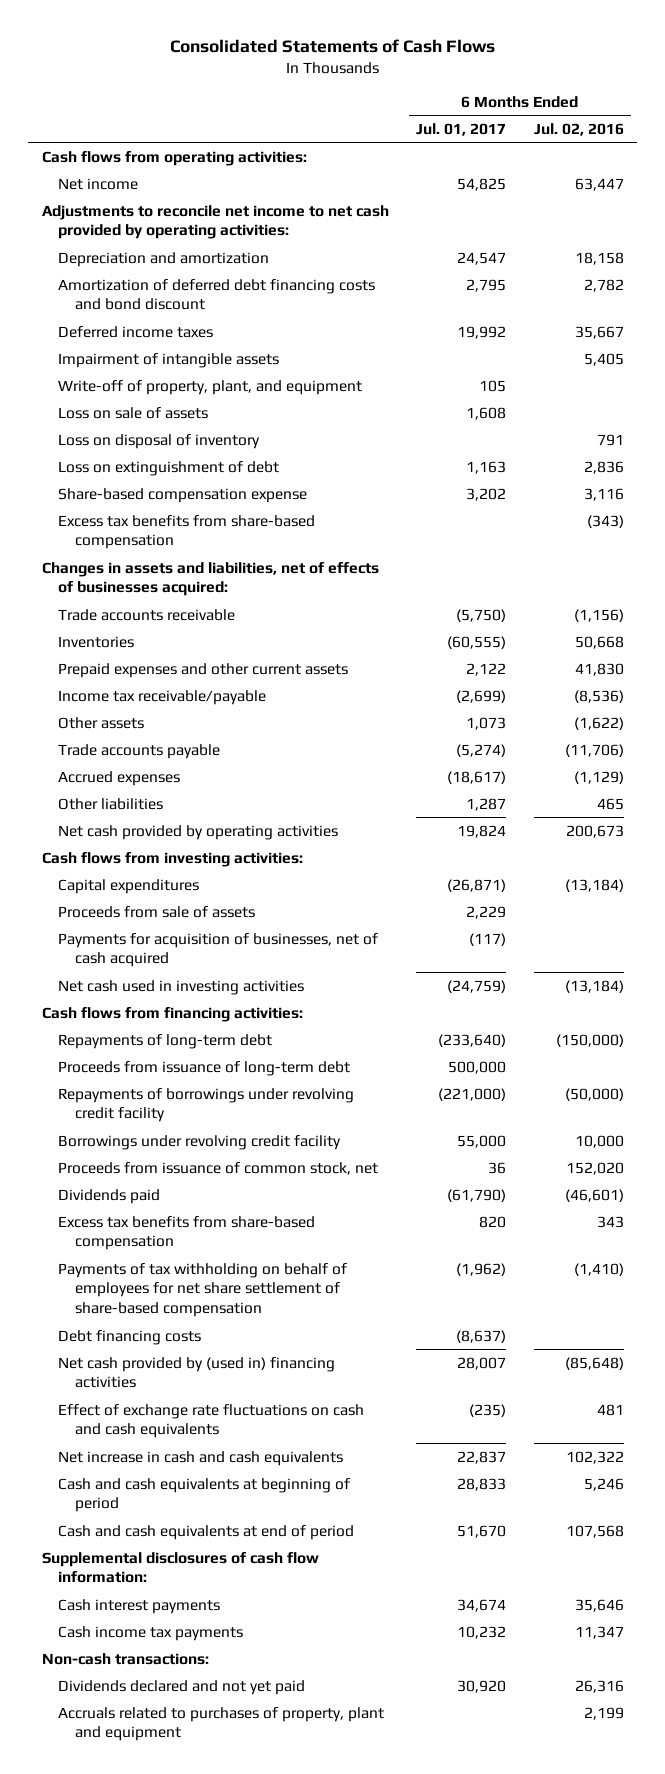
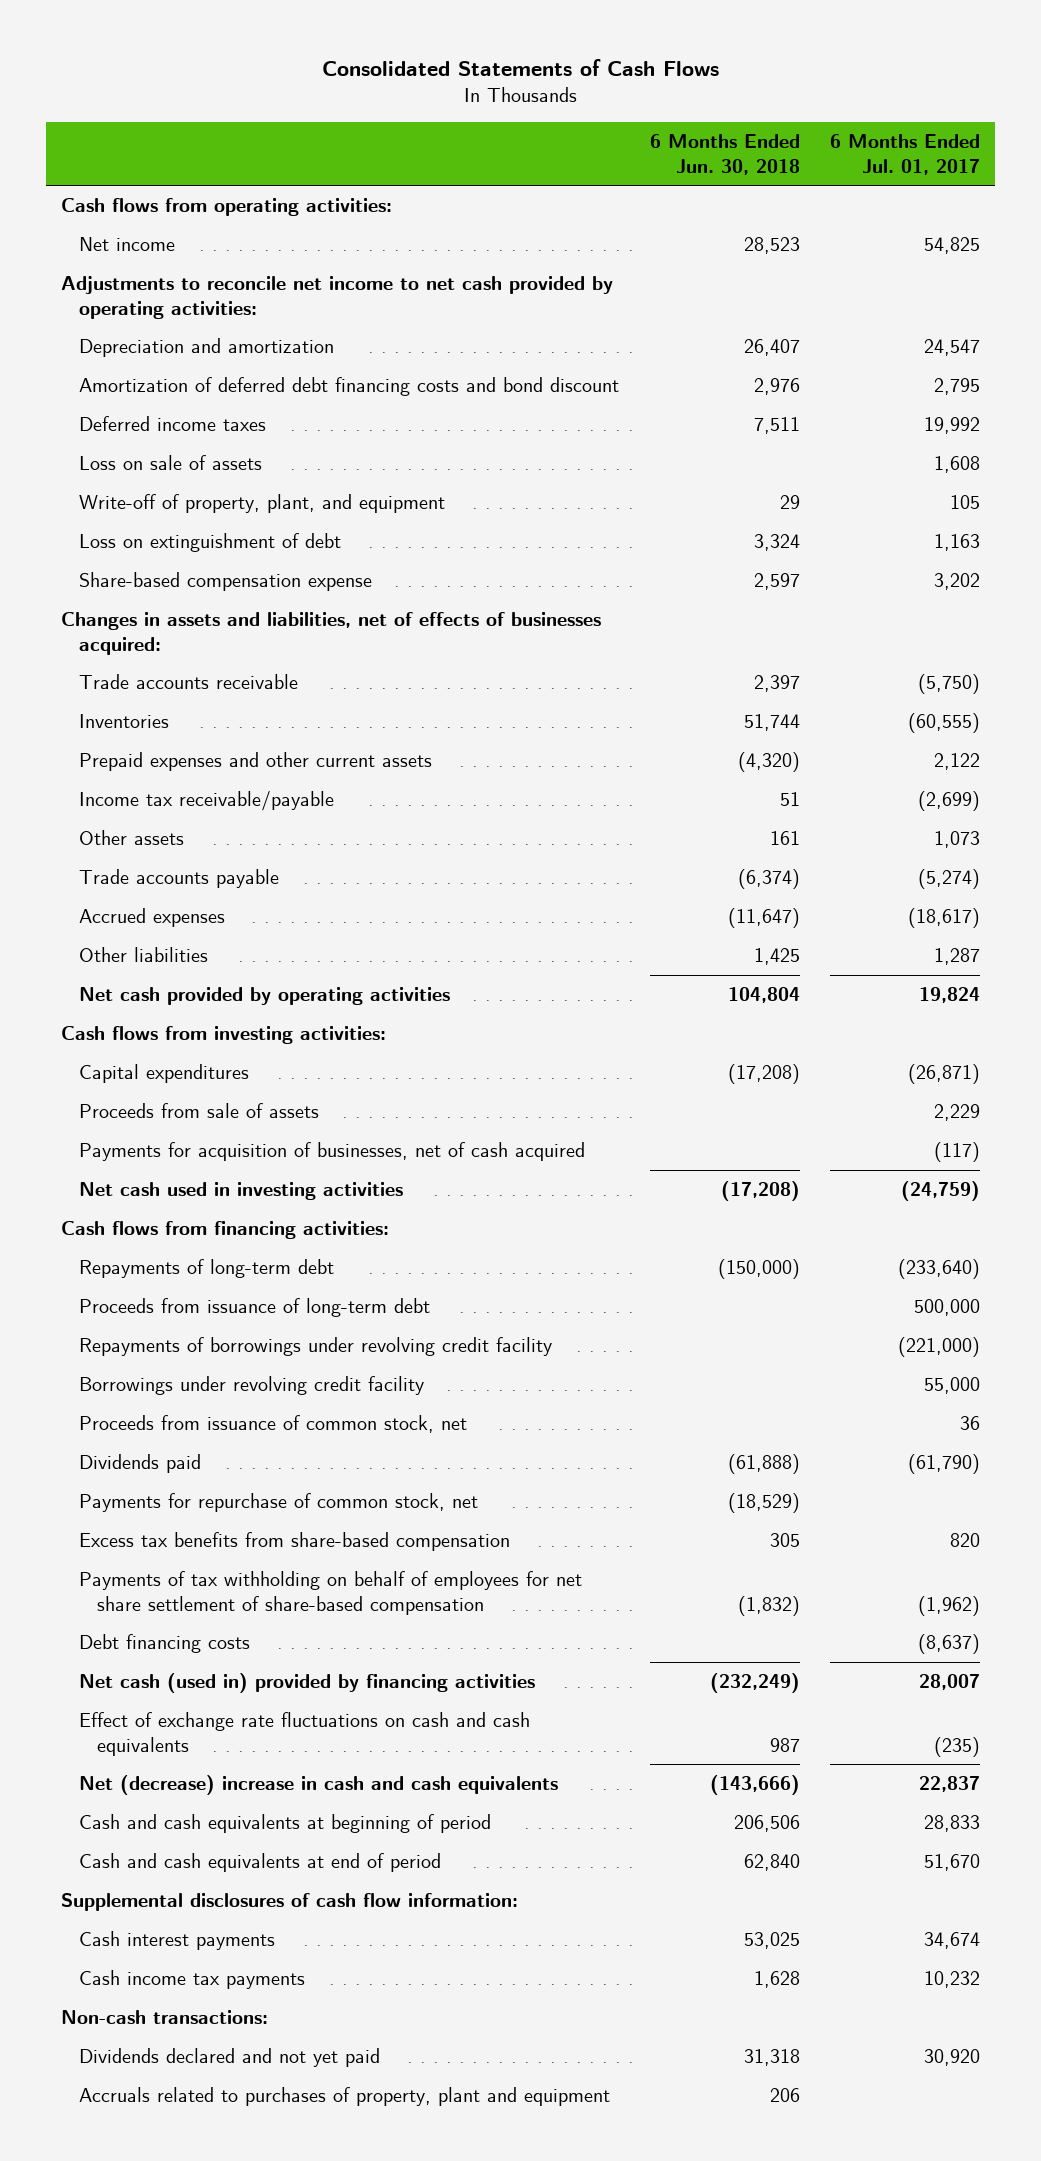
- | 6 Months Ended Jul. 01, 2017 | 6 Months Ended Jul. 02, 2016
+ | 6 Months Ended Jun. 30, 2018 | 6 Months Ended Jul. 01, 2017
- Impairment of intangible assets | | 5,405
- Loss on disposal of inventory | | 791
moved down: Write-off of property, plant, and equipment | 29 | 105
- Excess tax benefits from share-based compensation | | (343)
+ Payments for repurchase of common stock, net | (18,529) |
- Net cash provided by (used in) financing activities | 28,007 | (85,648)
+ Net cash (used in) provided by financing activities | (232,249) | 28,007
- Net increase in cash and cash equivalents | 22,837 | 102,322
+ Net (decrease) increase in cash and cash equivalents | (143,666) | 22,837

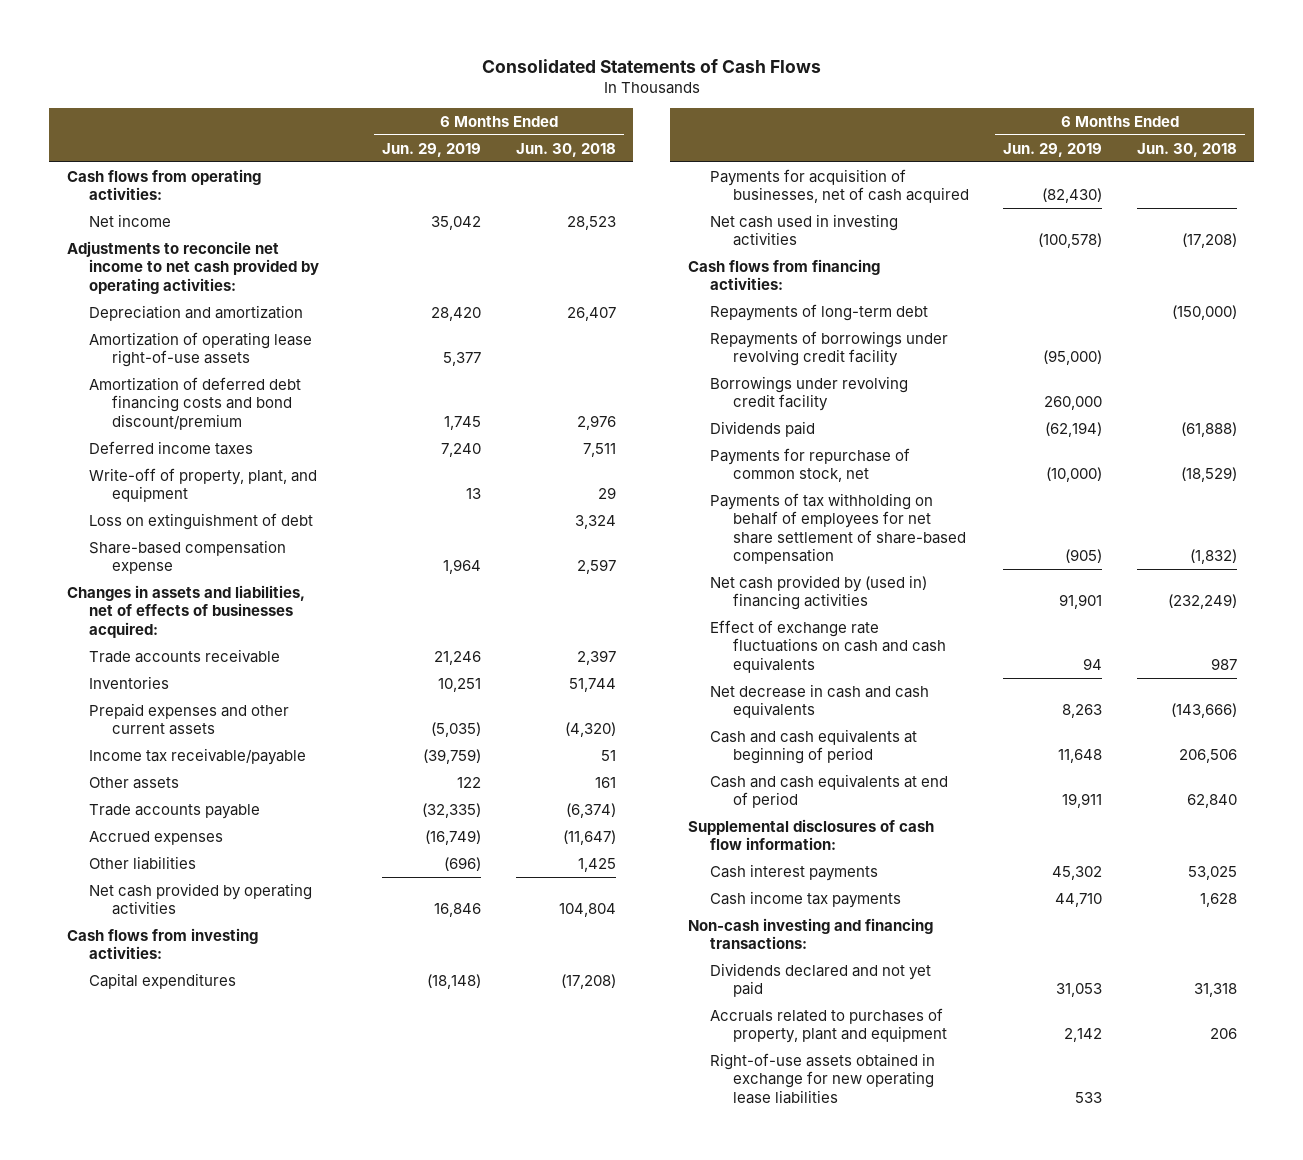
- | 6 Months Ended Jun. 30, 2018 | 6 Months Ended Jul. 01, 2017
+ | 6 Months Ended Jun. 29, 2019 | 6 Months Ended Jun. 30, 2018
- Amortization of deferred debt financing costs and bond discount | 2,976 | 2,795
+ Amortization of operating lease right-of-use assets | 5,377 |
+ Amortization of deferred debt financing costs and bond discount/premium | 1,745 | 2,976
- Loss on sale of assets | | 1,608
- Proceeds from sale of assets | | 2,229
- Proceeds from issuance of long-term debt | | 500,000
- Proceeds from issuance of common stock, net | | 36
- Excess tax benefits from share-based compensation | 305 | 820
- Debt financing costs | | (8,637)
- Net cash (used in) provided by financing activities | (232,249) | 28,007
+ Net cash provided by (used in) financing activities | 91,901 | (232,249)
- Net (decrease) increase in cash and cash equivalents | (143,666) | 22,837
+ Net decrease in cash and cash equivalents | 8,263 | (143,666)
- Non-cash transactions:
+ Non-cash investing and financing transactions:
+ Right-of-use assets obtained in exchange for new operating lease liabilities | 533 |

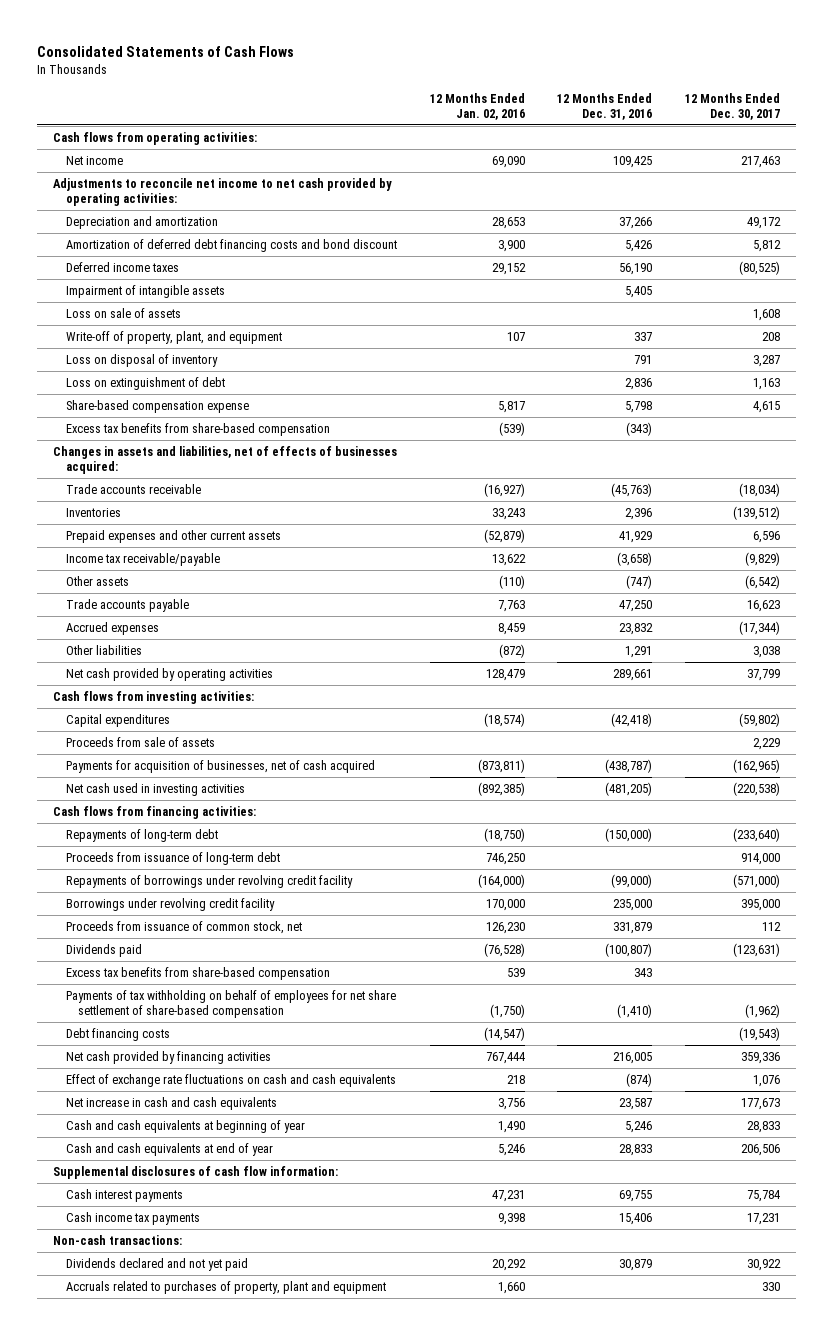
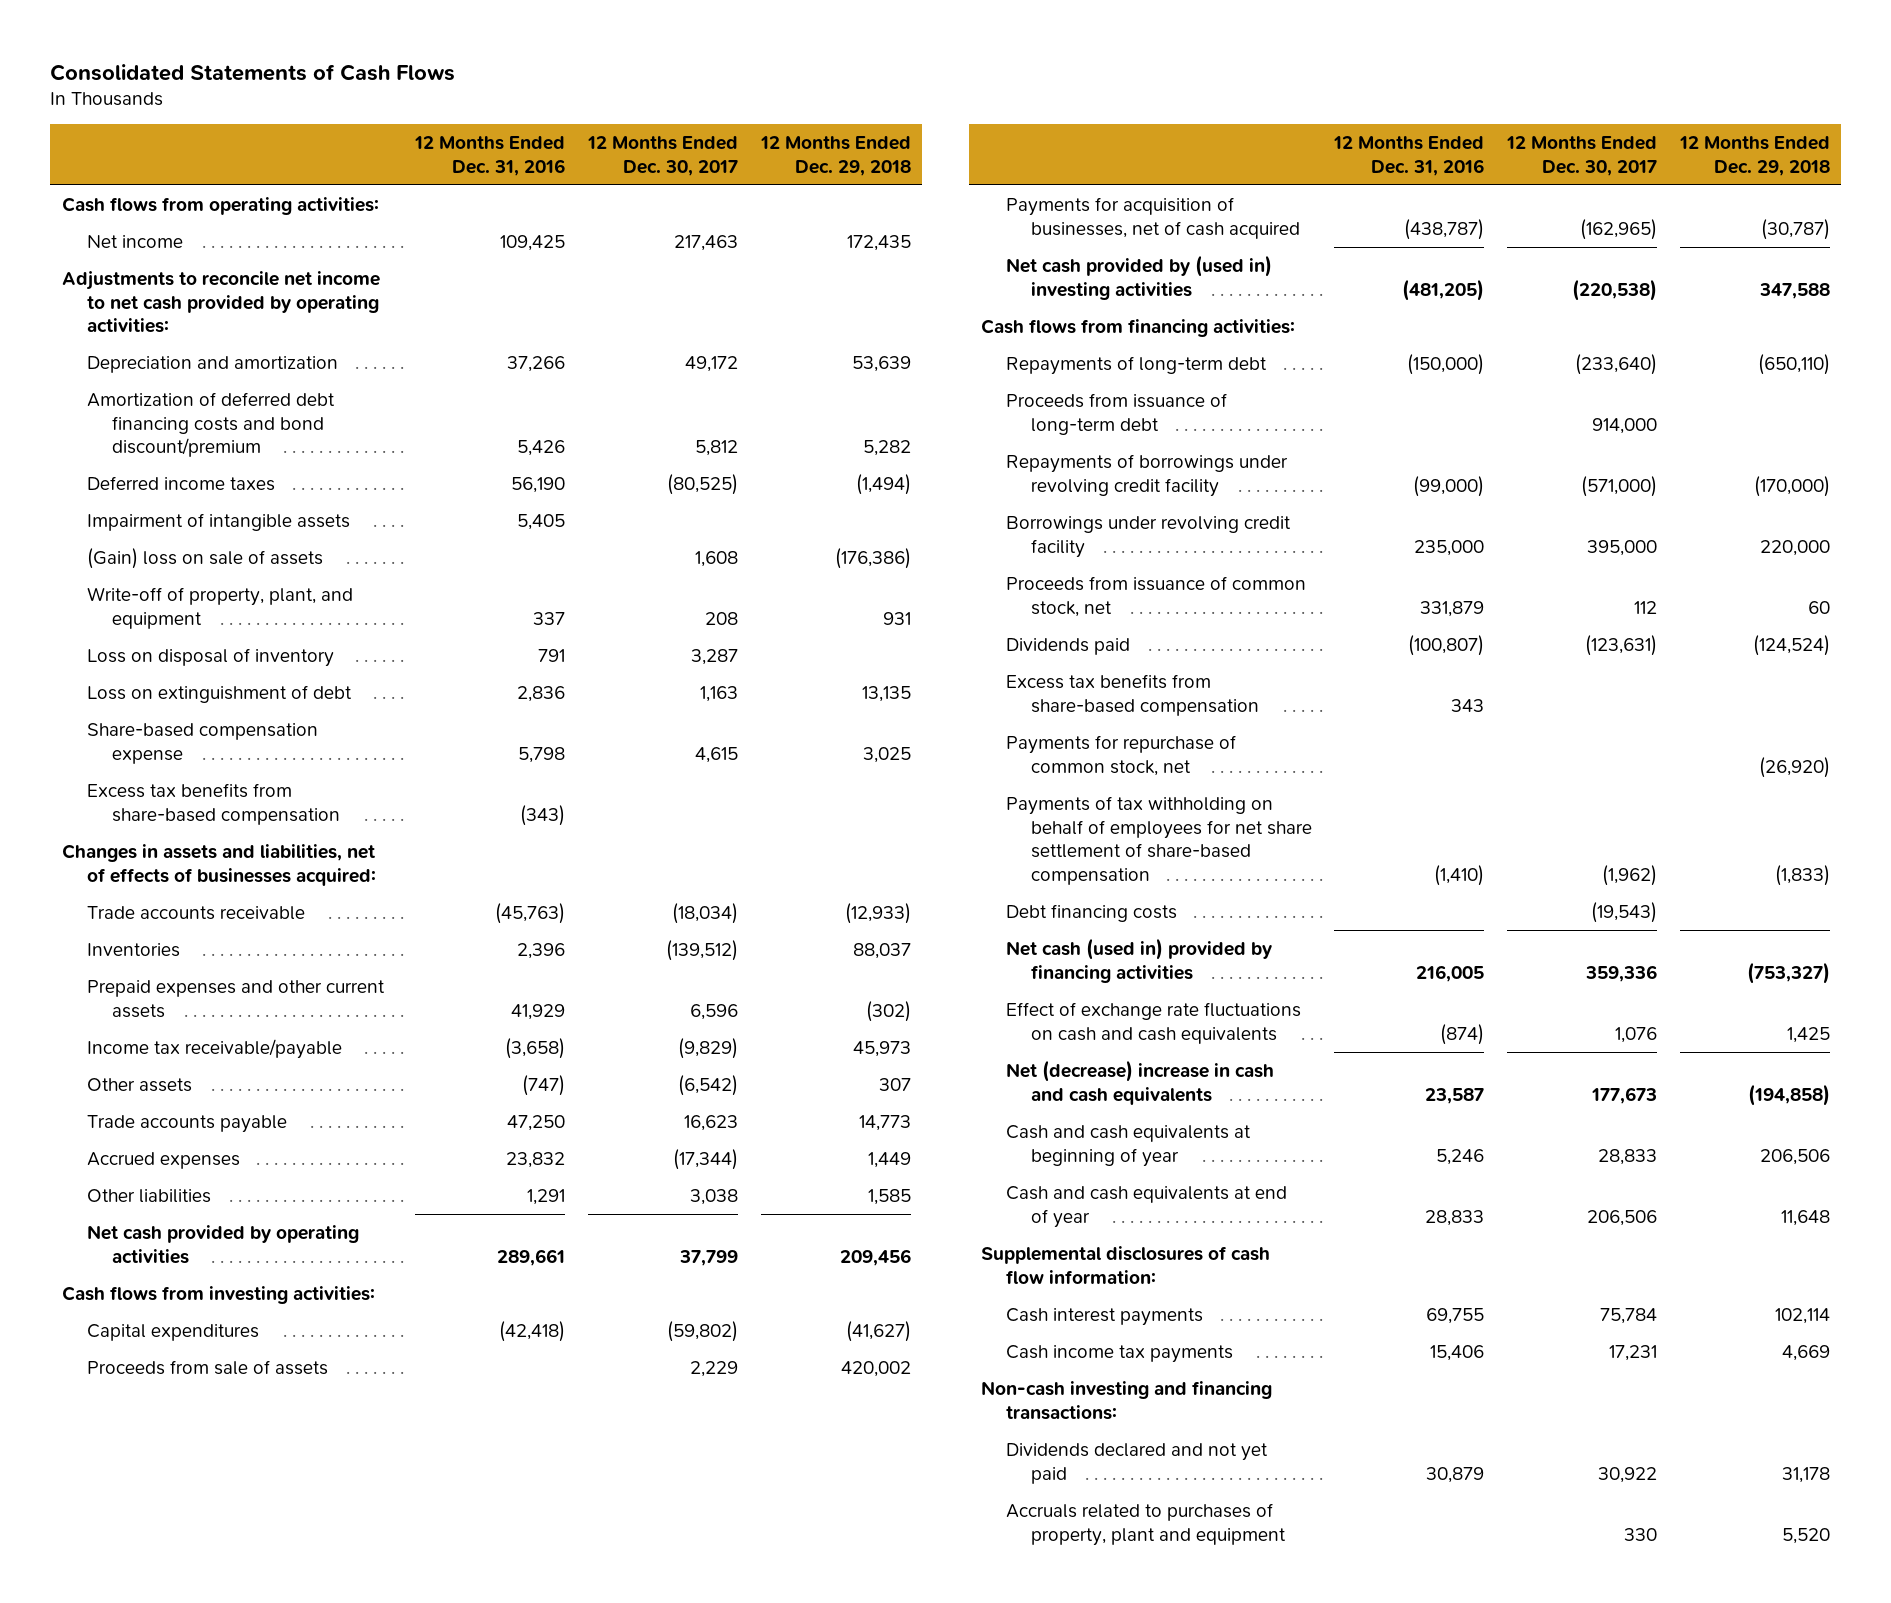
- | 12 Months Ended Jan. 02, 2016 | 12 Months Ended Dec. 31, 2016 | 12 Months Ended Dec. 30, 2017
+ | 12 Months Ended Dec. 31, 2016 | 12 Months Ended Dec. 30, 2017 | 12 Months Ended Dec. 29, 2018
- Amortization of deferred debt financing costs and bond discount | 3,900 | 5,426 | 5,812
+ Amortization of deferred debt financing costs and bond discount/premium | 5,426 | 5,812 | 5,282
- Loss on sale of assets | | | 1,608
+ (Gain) loss on sale of assets | | 1,608 | (176,386)
- Net cash used in investing activities | (892,385) | (481,205) | (220,538)
+ Net cash provided by (used in) investing activities | (481,205) | (220,538) | 347,588
+ Payments for repurchase of common stock, net | | | (26,920)
- Net cash provided by financing activities | 767,444 | 216,005 | 359,336
+ Net cash (used in) provided by financing activities | 216,005 | 359,336 | (753,327)
- Net increase in cash and cash equivalents | 3,756 | 23,587 | 177,673
+ Net (decrease) increase in cash and cash equivalents | 23,587 | 177,673 | (194,858)
- Non-cash transactions:
+ Non-cash investing and financing transactions:

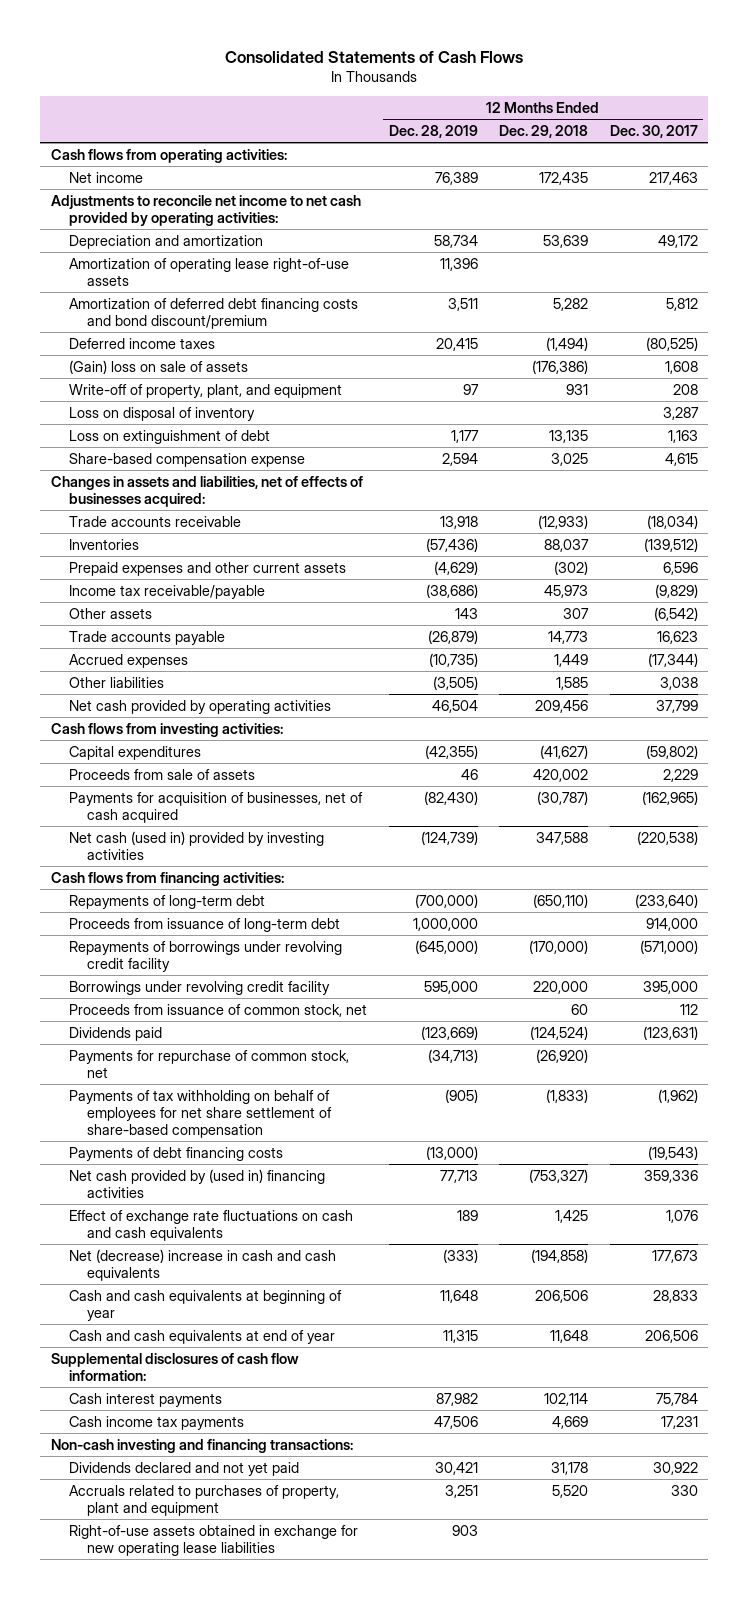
- | 12 Months Ended Dec. 31, 2016 | 12 Months Ended Dec. 30, 2017 | 12 Months Ended Dec. 29, 2018
+ | 12 Months Ended Dec. 28, 2019 | 12 Months Ended Dec. 29, 2018 | 12 Months Ended Dec. 30, 2017
+ Amortization of operating lease right-of-use assets | 11,396 | |
- Impairment of intangible assets | 5,405 | |
- Excess tax benefits from share-based compensation | (343) | |
- Net cash provided by (used in) investing activities | (481,205) | (220,538) | 347,588
+ Net cash (used in) provided by investing activities | (124,739) | 347,588 | (220,538)
- Excess tax benefits from share-based compensation | 343 | |
- Debt financing costs | | (19,543) |
- Net cash (used in) provided by financing activities | 216,005 | 359,336 | (753,327)
+ Payments of debt financing costs | (13,000) | | (19,543)
+ Net cash provided by (used in) financing activities | 77,713 | (753,327) | 359,336
+ Right-of-use assets obtained in exchange for new operating lease liabilities | 903 | |

